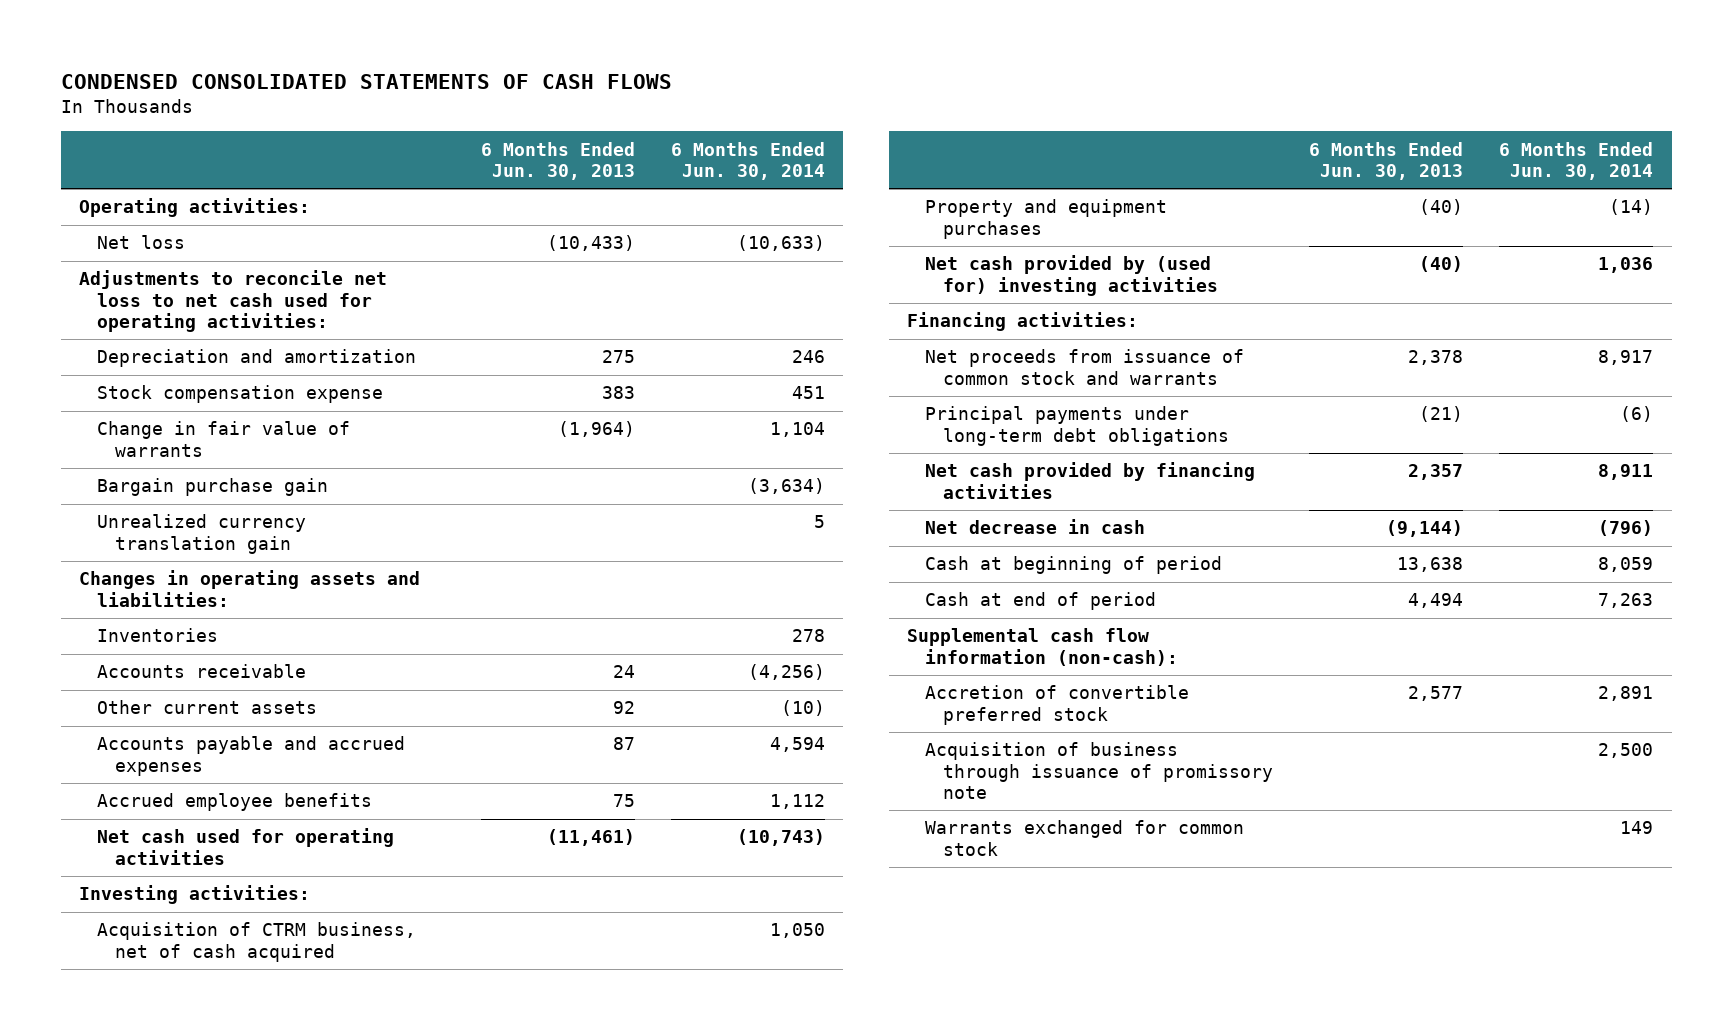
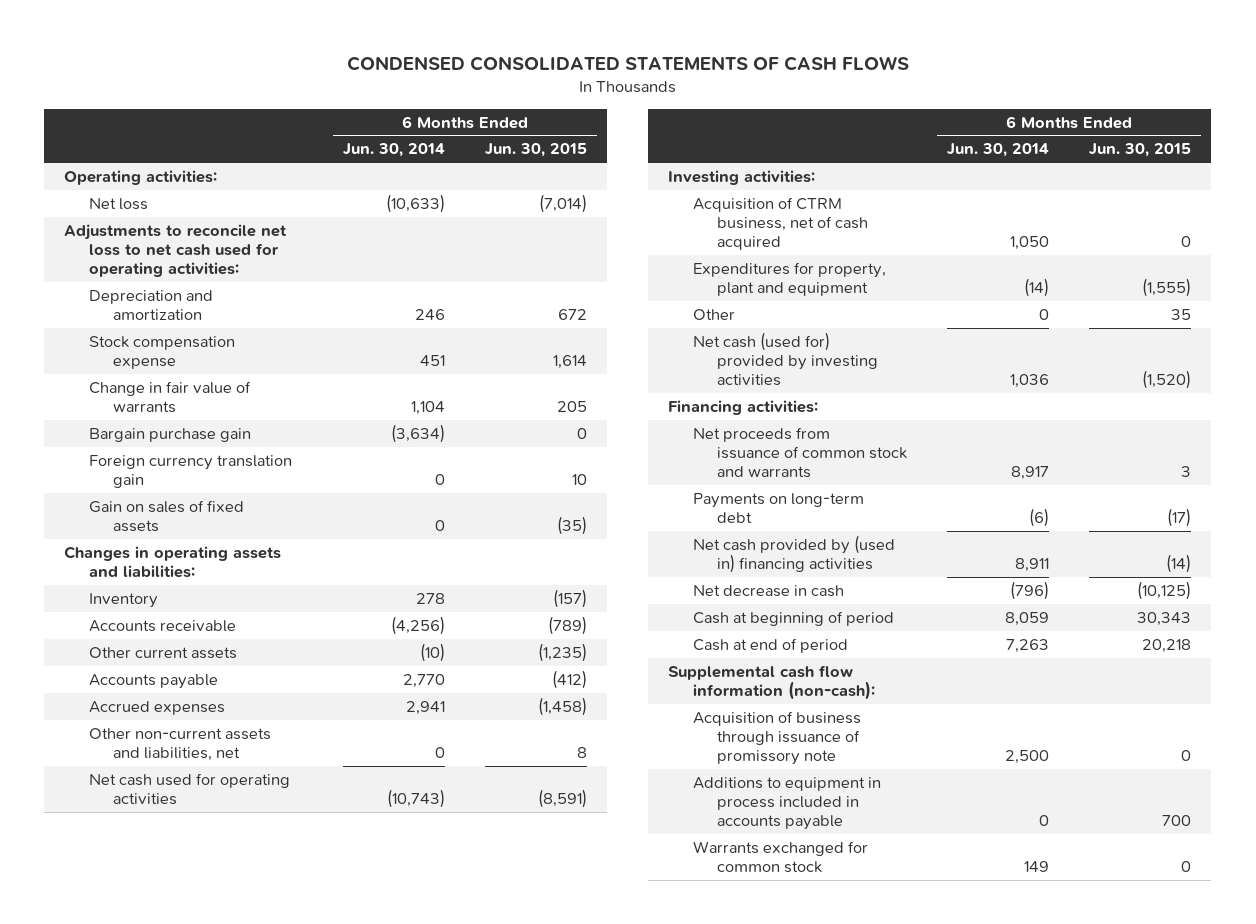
- | 6 Months Ended Jun. 30, 2013 | 6 Months Ended Jun. 30, 2014
+ | 6 Months Ended Jun. 30, 2014 | 6 Months Ended Jun. 30, 2015
- Unrealized currency translation gain | | 5
+ Foreign currency translation gain | 0 | 10
+ Gain on sales of fixed assets | 0 | (35)
- Inventories | | 278
+ Inventory | 278 | (157)
- Accounts payable and accrued expenses | 87 | 4,594
- Accrued employee benefits | 75 | 1,112
+ Accounts payable | 2,770 | (412)
+ Accrued expenses | 2,941 | (1,458)
+ Other non-current assets and liabilities, net | 0 | 8
- Property and equipment purchases | (40) | (14)
- Net cash provided by (used for) investing activities | (40) | 1,036
+ Expenditures for property, plant and equipment | (14) | (1,555)
+ Other | 0 | 35
+ Net cash (used for) provided by investing activities | 1,036 | (1,520)
- Principal payments under long-term debt obligations | (21) | (6)
- Net cash provided by financing activities | 2,357 | 8,911
+ Payments on long-term debt | (6) | (17)
+ Net cash provided by (used in) financing activities | 8,911 | (14)
- Accretion of convertible preferred stock | 2,577 | 2,891
+ Additions to equipment in process included in accounts payable | 0 | 700

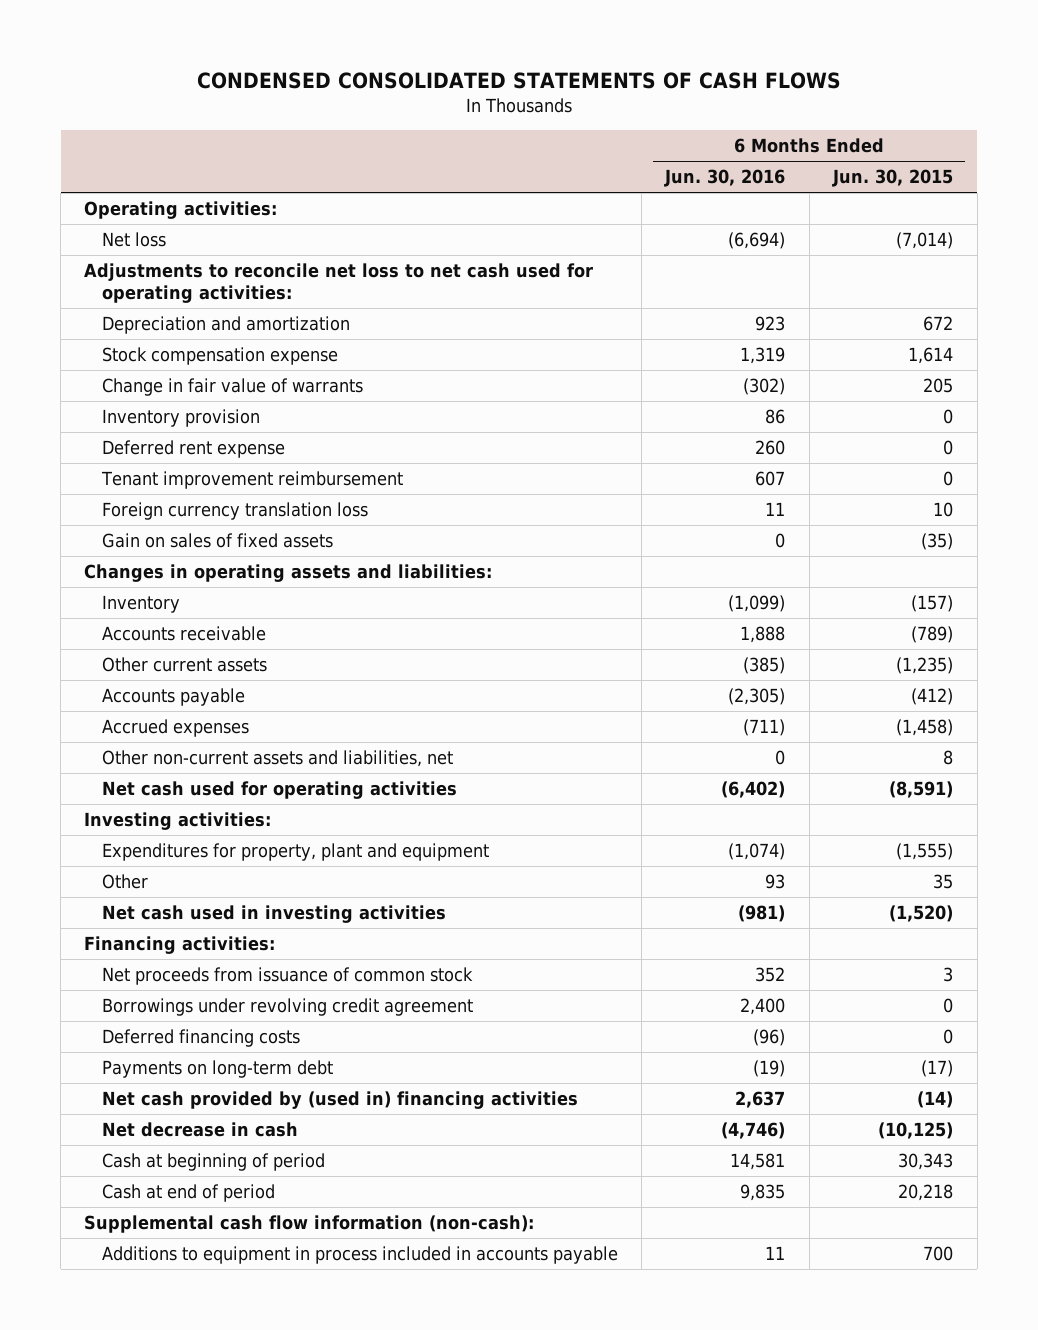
- | 6 Months Ended Jun. 30, 2014 | 6 Months Ended Jun. 30, 2015
+ | 6 Months Ended Jun. 30, 2016 | 6 Months Ended Jun. 30, 2015
- Bargain purchase gain | (3,634) | 0
- Foreign currency translation gain | 0 | 10
+ Inventory provision | 86 | 0
+ Deferred rent expense | 260 | 0
+ Tenant improvement reimbursement | 607 | 0
+ Foreign currency translation loss | 11 | 10
- Acquisition of CTRM business, net of cash acquired | 1,050 | 0
- Net cash (used for) provided by investing activities | 1,036 | (1,520)
+ Net cash used in investing activities | (981) | (1,520)
- Net proceeds from issuance of common stock and warrants | 8,917 | 3
+ Net proceeds from issuance of common stock | 352 | 3
+ Borrowings under revolving credit agreement | 2,400 | 0
+ Deferred financing costs | (96) | 0
- Acquisition of business through issuance of promissory note | 2,500 | 0
- Warrants exchanged for common stock | 149 | 0

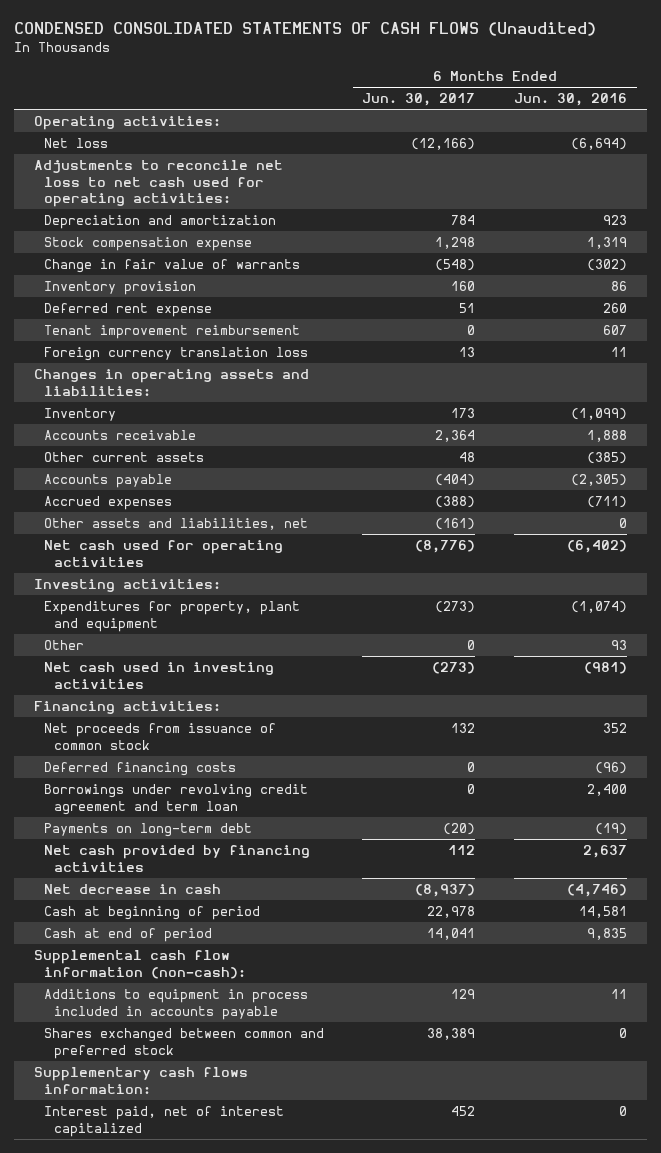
- CONDENSED CONSOLIDATED STATEMENTS OF CASH FLOWS
+ CONDENSED CONSOLIDATED STATEMENTS OF CASH FLOWS (Unaudited)
- | 6 Months Ended Jun. 30, 2016 | 6 Months Ended Jun. 30, 2015
+ | 6 Months Ended Jun. 30, 2017 | 6 Months Ended Jun. 30, 2016
- Gain on sales of fixed assets | 0 | (35)
- Other non-current assets and liabilities, net | 0 | 8
+ Other assets and liabilities, net | (161) | 0
- Borrowings under revolving credit agreement | 2,400 | 0
+ Borrowings under revolving credit agreement and term loan | 0 | 2,400
- Net cash provided by (used in) financing activities | 2,637 | (14)
+ Net cash provided by financing activities | 112 | 2,637
+ Shares exchanged between common and preferred stock | 38,389 | 0
+ Supplementary cash flows information:
+ Interest paid, net of interest capitalized | 452 | 0

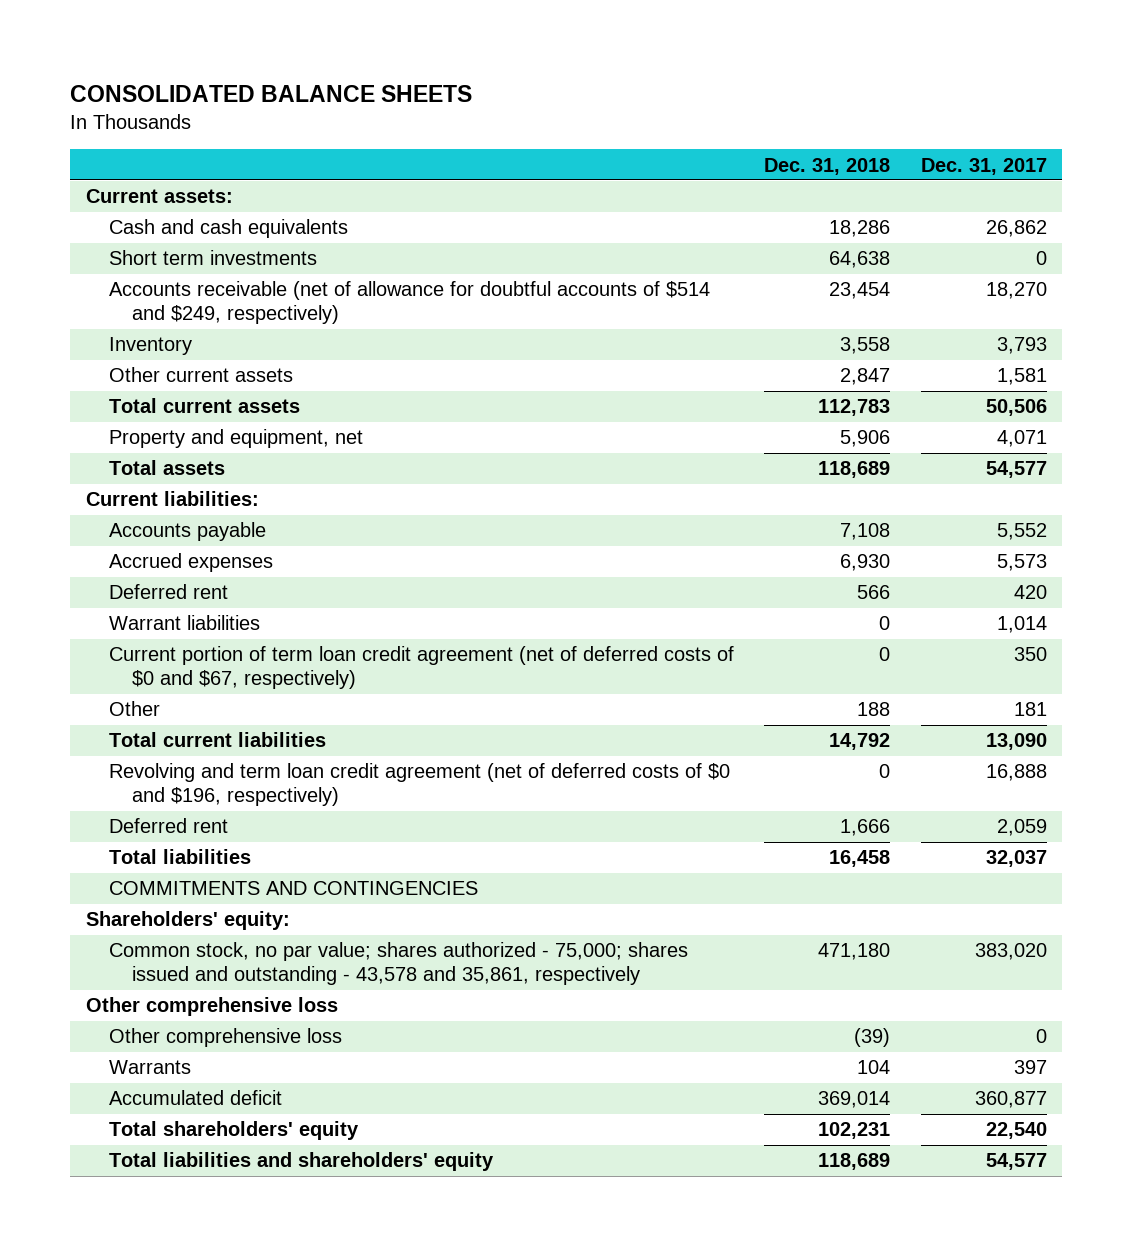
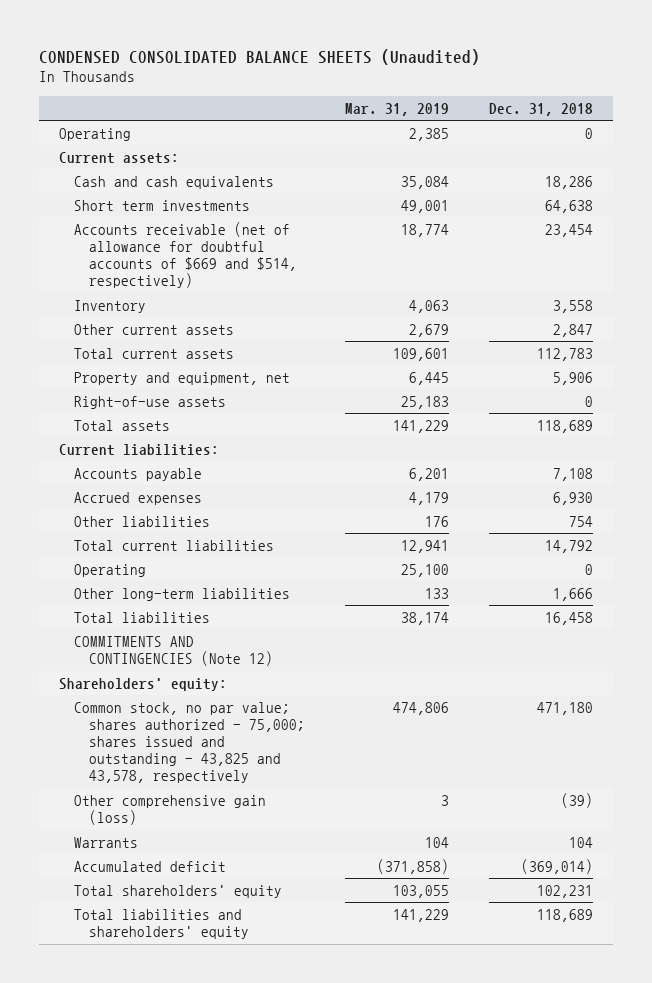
- CONSOLIDATED BALANCE SHEETS
+ CONDENSED CONSOLIDATED BALANCE SHEETS (Unaudited)
- | Dec. 31, 2018 | Dec. 31, 2017
+ | Mar. 31, 2019 | Dec. 31, 2018
+ Operating | 2,385 | 0
- Accounts receivable (net of allowance for doubtful accounts of $514 and $249, respectively) | 23,454 | 18,270
+ Accounts receivable (net of allowance for doubtful accounts of $669 and $514, respectively) | 18,774 | 23,454
+ Right-of-use assets | 25,183 | 0
- Deferred rent | 566 | 420
- Warrant liabilities | 0 | 1,014
- Current portion of term loan credit agreement (net of deferred costs of $0 and $67, respectively) | 0 | 350
- Other | 188 | 181
+ Other liabilities | 176 | 754
- Revolving and term loan credit agreement (net of deferred costs of $0 and $196, respectively) | 0 | 16,888
- Deferred rent | 1,666 | 2,059
+ Operating | 25,100 | 0
+ Other long-term liabilities | 133 | 1,666
- COMMITMENTS AND CONTINGENCIES
+ COMMITMENTS AND CONTINGENCIES (Note 12)
- Common stock, no par value; shares authorized - 75,000; shares issued and outstanding - 43,578 and 35,861, respectively | 471,180 | 383,020
- Other comprehensive loss
- Other comprehensive loss | (39) | 0
+ Common stock, no par value; shares authorized - 75,000; shares issued and outstanding - 43,825 and 43,578, respectively | 474,806 | 471,180
+ Other comprehensive gain (loss) | 3 | (39)
- Accumulated deficit | 369,014 | 360,877
+ Accumulated deficit | (371,858) | (369,014)

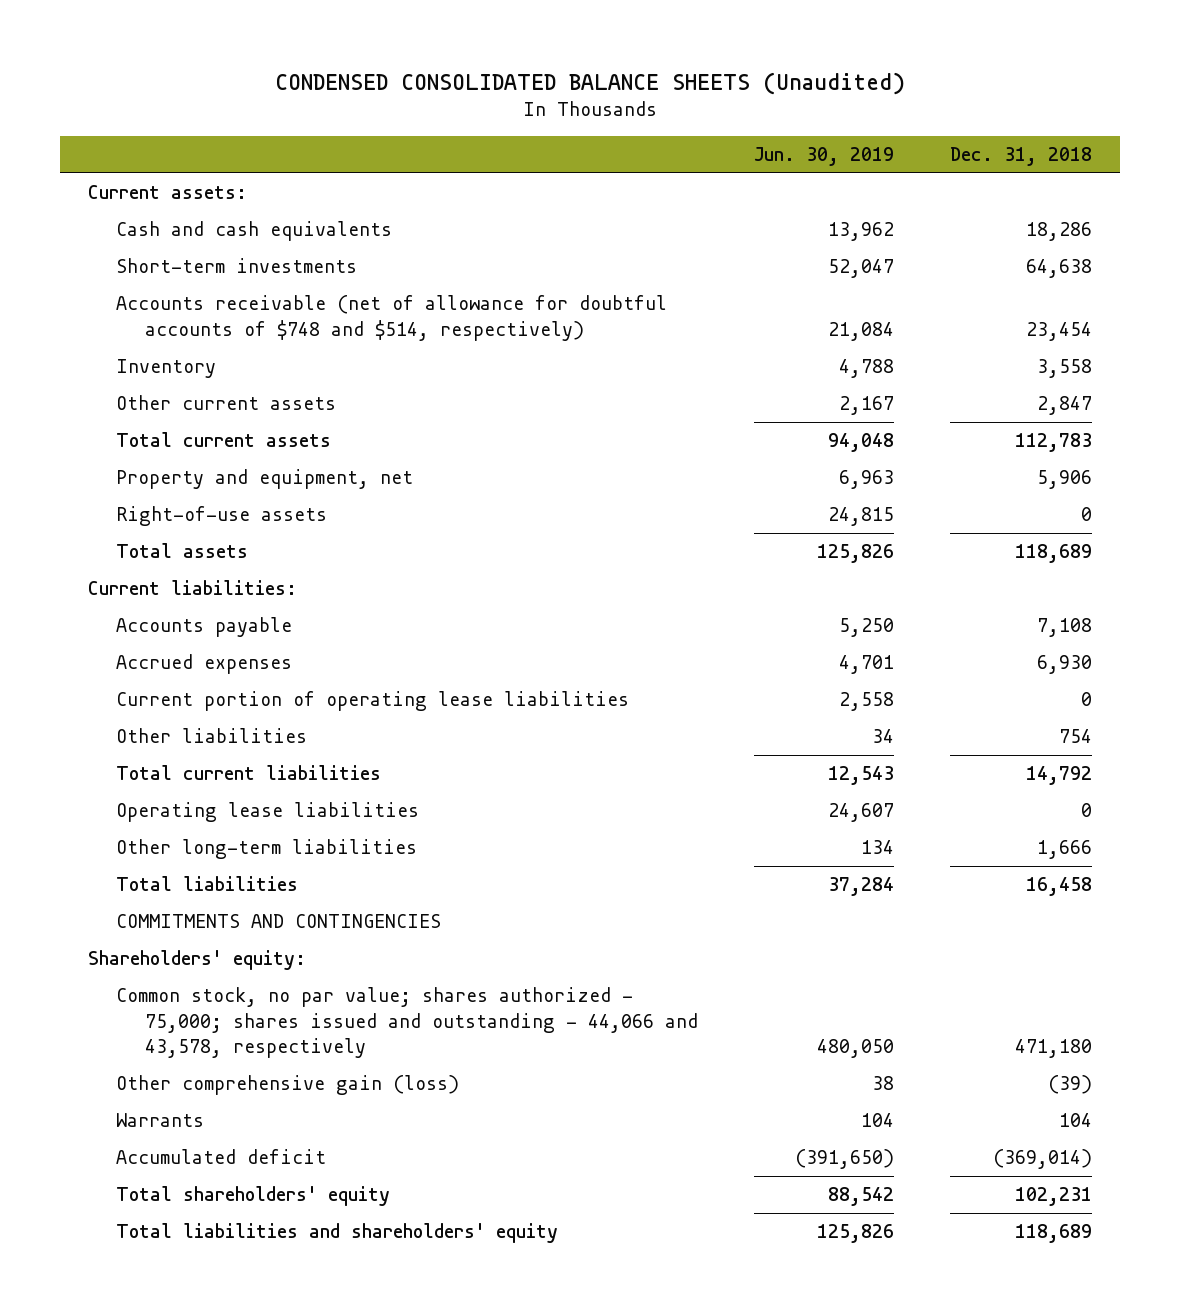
- | Mar. 31, 2019 | Dec. 31, 2018
+ | Jun. 30, 2019 | Dec. 31, 2018
- Operating | 2,385 | 0
- Short term investments | 49,001 | 64,638
- Accounts receivable (net of allowance for doubtful accounts of $669 and $514, respectively) | 18,774 | 23,454
+ Short-term investments | 52,047 | 64,638
+ Accounts receivable (net of allowance for doubtful accounts of $748 and $514, respectively) | 21,084 | 23,454
+ Current portion of operating lease liabilities | 2,558 | 0
- Operating | 25,100 | 0
+ Operating lease liabilities | 24,607 | 0
- COMMITMENTS AND CONTINGENCIES (Note 12)
+ COMMITMENTS AND CONTINGENCIES
- Common stock, no par value; shares authorized - 75,000; shares issued and outstanding - 43,825 and 43,578, respectively | 474,806 | 471,180
+ Common stock, no par value; shares authorized - 75,000; shares issued and outstanding - 44,066 and 43,578, respectively | 480,050 | 471,180

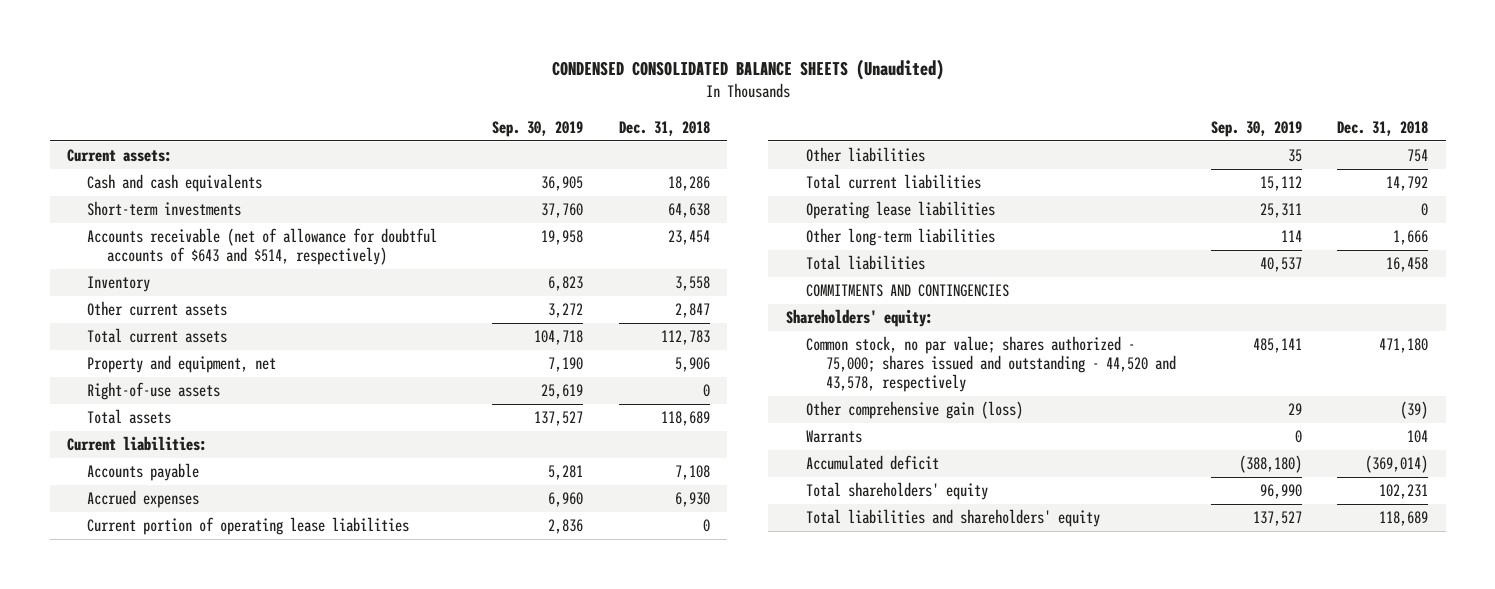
- | Jun. 30, 2019 | Dec. 31, 2018
+ | Sep. 30, 2019 | Dec. 31, 2018
- Accounts receivable (net of allowance for doubtful accounts of $748 and $514, respectively) | 21,084 | 23,454
+ Accounts receivable (net of allowance for doubtful accounts of $643 and $514, respectively) | 19,958 | 23,454
- Common stock, no par value; shares authorized - 75,000; shares issued and outstanding - 44,066 and 43,578, respectively | 480,050 | 471,180
+ Common stock, no par value; shares authorized - 75,000; shares issued and outstanding - 44,520 and 43,578, respectively | 485,141 | 471,180

